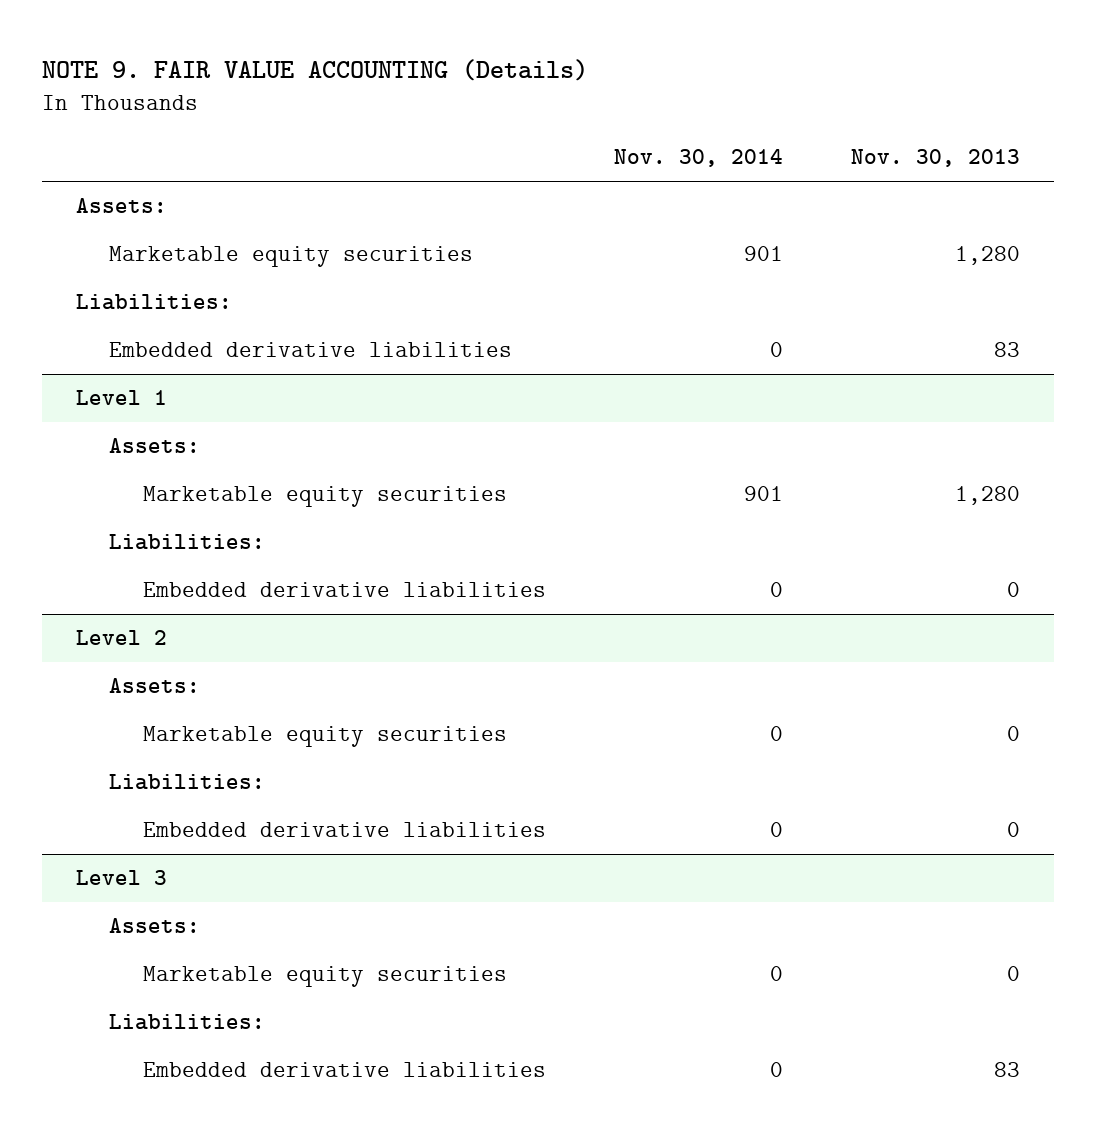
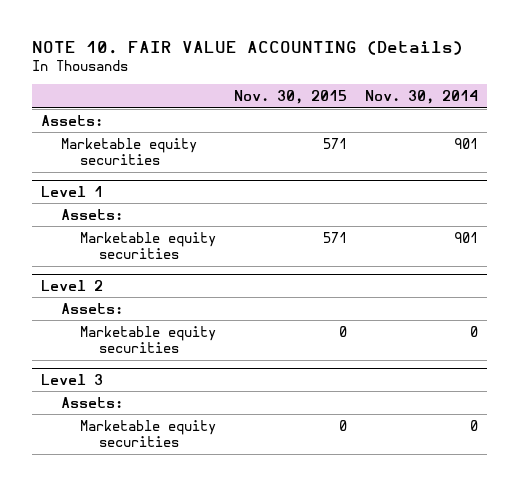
- NOTE 9. FAIR VALUE ACCOUNTING (Details)
+ NOTE 10. FAIR VALUE ACCOUNTING (Details)
- | Nov. 30, 2014 | Nov. 30, 2013
+ | Nov. 30, 2015 | Nov. 30, 2014
- Liabilities:
- Embedded derivative liabilities | 0 | 83
@ Level 1
- Liabilities:
- Embedded derivative liabilities | 0 | 0
@ Level 2
- Liabilities:
- Embedded derivative liabilities | 0 | 0
@ Level 3
- Liabilities:
- Embedded derivative liabilities | 0 | 83

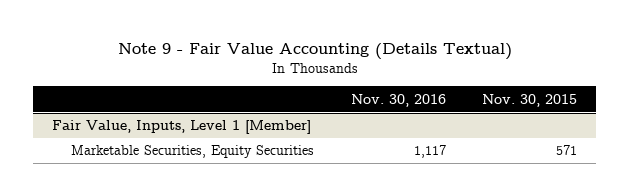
- NOTE 10. FAIR VALUE ACCOUNTING (Details)
+ Note 9 - Fair Value Accounting (Details Textual)
- | Nov. 30, 2015 | Nov. 30, 2014
+ | Nov. 30, 2016 | Nov. 30, 2015
- Assets:
- Marketable equity securities | 571 | 901
- Level 1
- Assets:
- Marketable equity securities | 571 | 901
- Level 2
- Assets:
- Marketable equity securities | 0 | 0
- Level 3
- Assets:
- Marketable equity securities | 0 | 0
+ Fair Value, Inputs, Level 1 [Member]
+ Marketable Securities, Equity Securities | 1,117 | 571

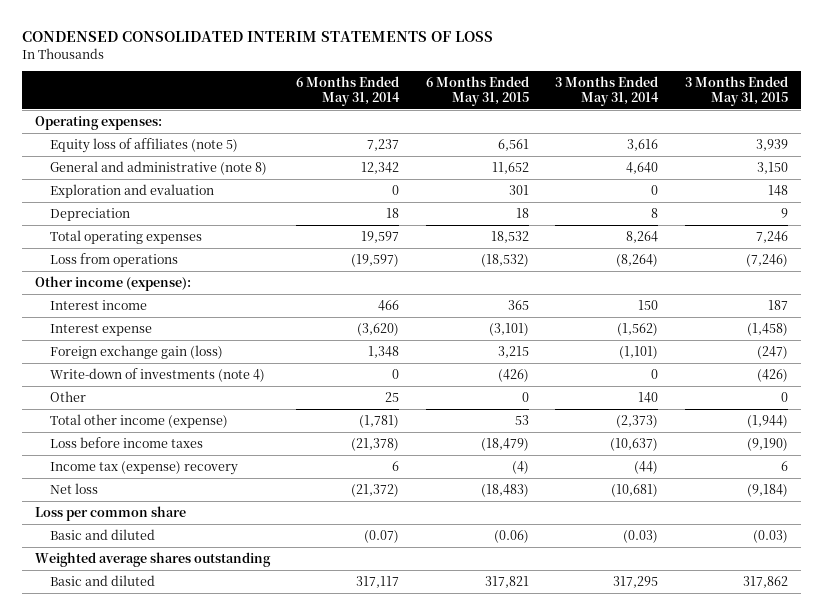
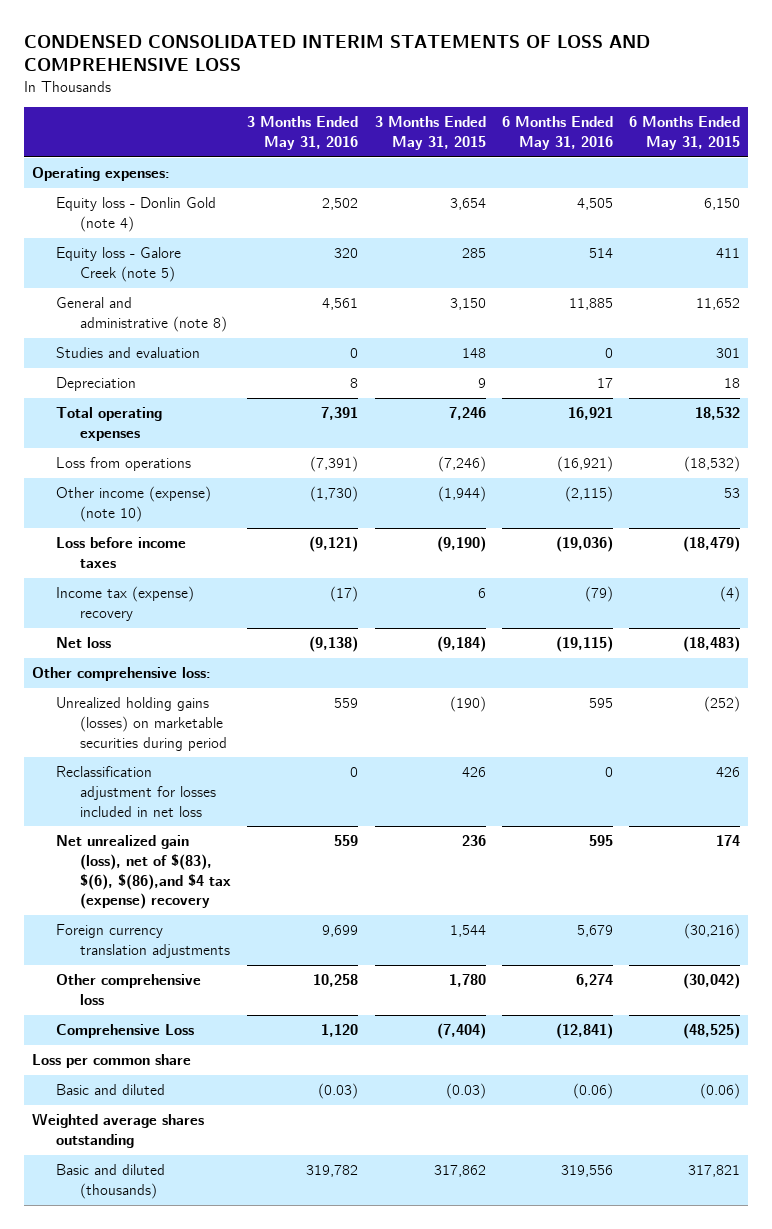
- CONDENSED CONSOLIDATED INTERIM STATEMENTS OF LOSS
+ CONDENSED CONSOLIDATED INTERIM STATEMENTS OF LOSS AND COMPREHENSIVE LOSS
- | 6 Months Ended May 31, 2014 | 6 Months Ended May 31, 2015 | 3 Months Ended May 31, 2014 | 3 Months Ended May 31, 2015
+ | 3 Months Ended May 31, 2016 | 3 Months Ended May 31, 2015 | 6 Months Ended May 31, 2016 | 6 Months Ended May 31, 2015
- Equity loss of affiliates (note 5) | 7,237 | 6,561 | 3,616 | 3,939
+ Equity loss - Donlin Gold (note 4) | 2,502 | 3,654 | 4,505 | 6,150
+ Equity loss - Galore Creek (note 5) | 320 | 285 | 514 | 411
- Exploration and evaluation | 0 | 301 | 0 | 148
+ Studies and evaluation | 0 | 148 | 0 | 301
- Other income (expense):
- Interest income | 466 | 365 | 150 | 187
- Interest expense | (3,620) | (3,101) | (1,562) | (1,458)
- Foreign exchange gain (loss) | 1,348 | 3,215 | (1,101) | (247)
- Write-down of investments (note 4) | 0 | (426) | 0 | (426)
- Other | 25 | 0 | 140 | 0
- Total other income (expense) | (1,781) | 53 | (2,373) | (1,944)
+ Other income (expense) (note 10) | (1,730) | (1,944) | (2,115) | 53
+ Other comprehensive loss:
+ Unrealized holding gains (losses) on marketable securities during period | 559 | (190) | 595 | (252)
+ Reclassification adjustment for losses included in net loss | 0 | 426 | 0 | 426
+ Net unrealized gain (loss), net of $(83), $(6), $(86),and $4 tax (expense) recovery | 559 | 236 | 595 | 174
+ Foreign currency translation adjustments | 9,699 | 1,544 | 5,679 | (30,216)
+ Other comprehensive loss | 10,258 | 1,780 | 6,274 | (30,042)
+ Comprehensive Loss | 1,120 | (7,404) | (12,841) | (48,525)
- Basic and diluted | 317,117 | 317,821 | 317,295 | 317,862
+ Basic and diluted (thousands) | 319,782 | 317,862 | 319,556 | 317,821

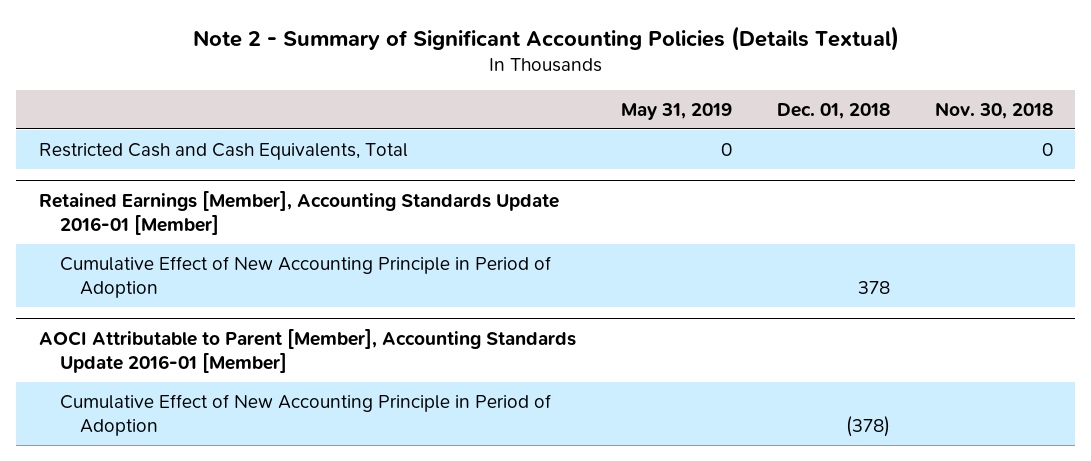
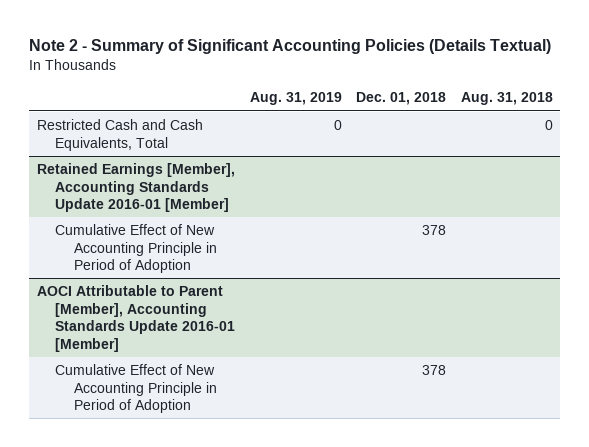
- | May 31, 2019 | Dec. 01, 2018 | Nov. 30, 2018
+ | Aug. 31, 2019 | Dec. 01, 2018 | Aug. 31, 2018
@ AOCI Attributable to Parent [Member], Accounting Standards Update 2016-01 [Member]
- Cumulative Effect of New Accounting Principle in Period of Adoption | | (378) |
+ Cumulative Effect of New Accounting Principle in Period of Adoption | | 378 |

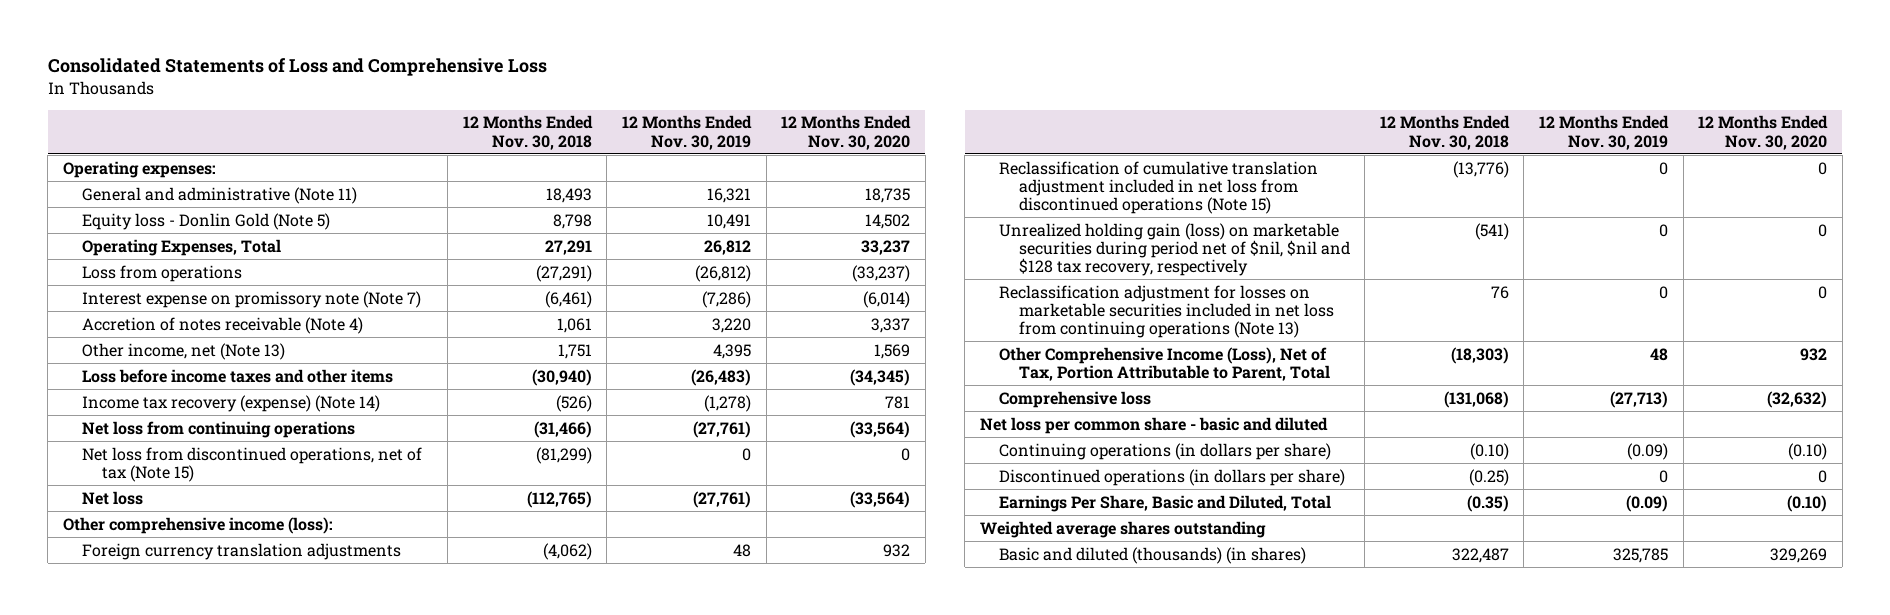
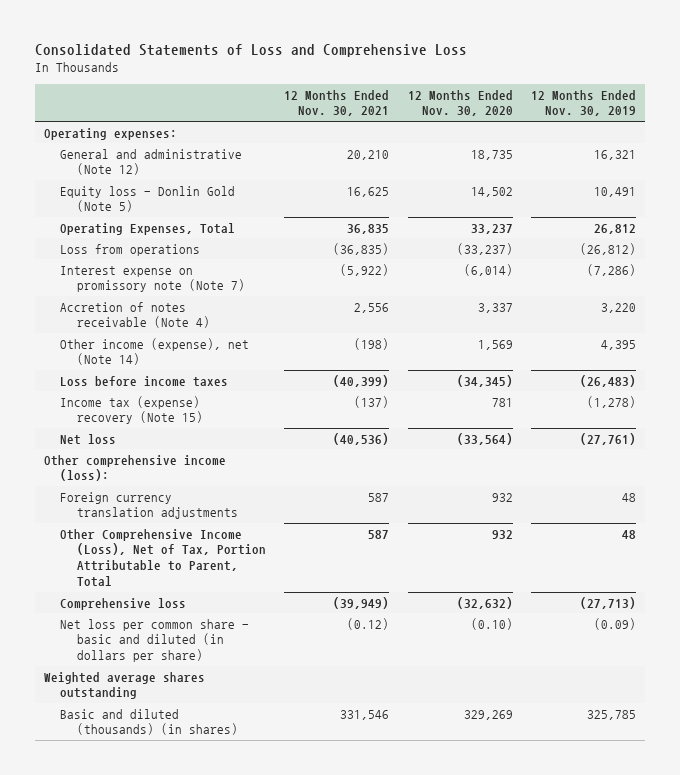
- | 12 Months Ended Nov. 30, 2018 | 12 Months Ended Nov. 30, 2019 | 12 Months Ended Nov. 30, 2020
+ | 12 Months Ended Nov. 30, 2021 | 12 Months Ended Nov. 30, 2020 | 12 Months Ended Nov. 30, 2019
- General and administrative (Note 11) | 18,493 | 16,321 | 18,735
+ General and administrative (Note 12) | 20,210 | 18,735 | 16,321
- Other income, net (Note 13) | 1,751 | 4,395 | 1,569
- Loss before income taxes and other items | (30,940) | (26,483) | (34,345)
- Income tax recovery (expense) (Note 14) | (526) | (1,278) | 781
- Net loss from continuing operations | (31,466) | (27,761) | (33,564)
- Net loss from discontinued operations, net of tax (Note 15) | (81,299) | 0 | 0
+ Other income (expense), net (Note 14) | (198) | 1,569 | 4,395
+ Loss before income taxes | (40,399) | (34,345) | (26,483)
+ Income tax (expense) recovery (Note 15) | (137) | 781 | (1,278)
- Reclassification of cumulative translation adjustment included in net loss from discontinued operations (Note 15) | (13,776) | 0 | 0
- Unrealized holding gain (loss) on marketable securities during period net of $nil, $nil and $128 tax recovery, respectively | (541) | 0 | 0
- Reclassification adjustment for losses on marketable securities included in net loss from continuing operations (Note 13) | 76 | 0 | 0
- Net loss per common share - basic and diluted
- Continuing operations (in dollars per share) | (0.10) | (0.09) | (0.10)
- Discontinued operations (in dollars per share) | (0.25) | 0 | 0
- Earnings Per Share, Basic and Diluted, Total | (0.35) | (0.09) | (0.10)
+ Net loss per common share - basic and diluted (in dollars per share) | (0.12) | (0.10) | (0.09)

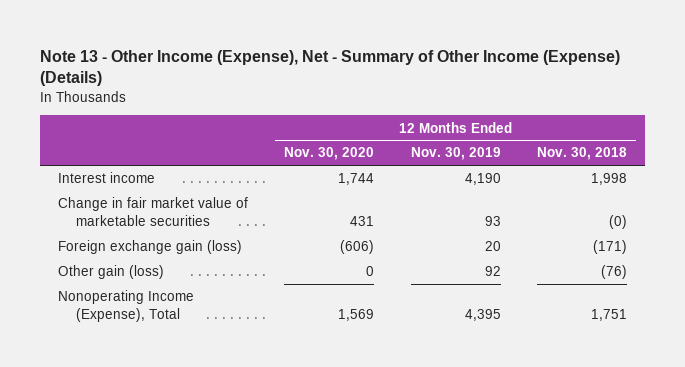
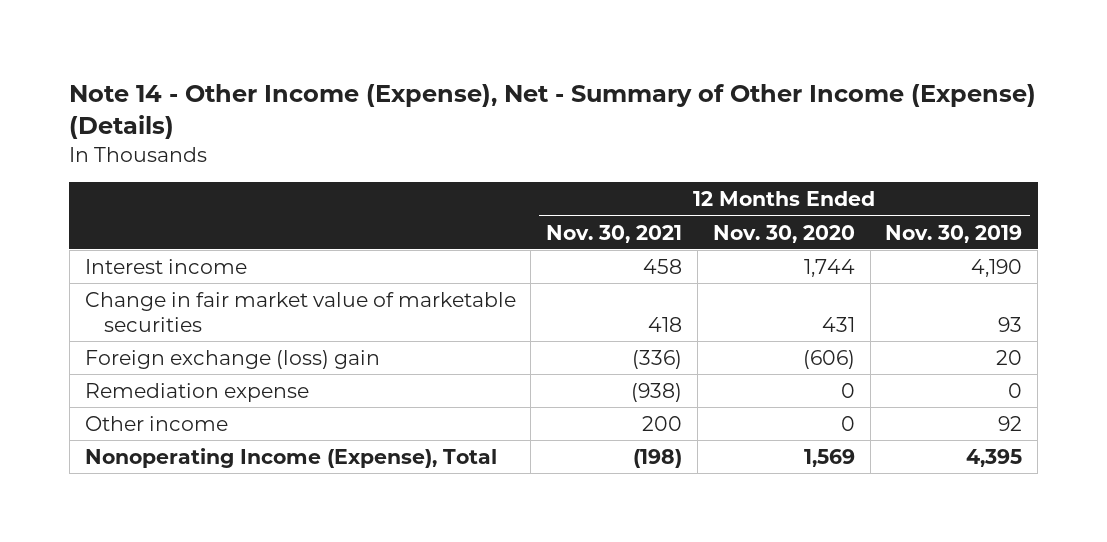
- Note 13 - Other Income (Expense), Net - Summary of Other Income (Expense) (Details)
+ Note 14 - Other Income (Expense), Net - Summary of Other Income (Expense) (Details)
- | 12 Months Ended Nov. 30, 2020 | 12 Months Ended Nov. 30, 2019 | 12 Months Ended Nov. 30, 2018
+ | 12 Months Ended Nov. 30, 2021 | 12 Months Ended Nov. 30, 2020 | 12 Months Ended Nov. 30, 2019
- Foreign exchange gain (loss) | (606) | 20 | (171)
- Other gain (loss) | 0 | 92 | (76)
+ Foreign exchange (loss) gain | (336) | (606) | 20
+ Remediation expense | (938) | 0 | 0
+ Other income | 200 | 0 | 92

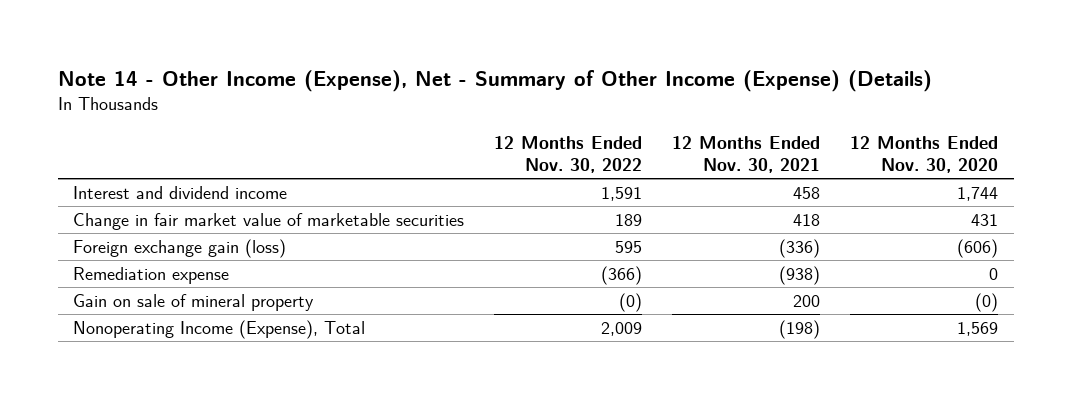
- | 12 Months Ended Nov. 30, 2021 | 12 Months Ended Nov. 30, 2020 | 12 Months Ended Nov. 30, 2019
+ | 12 Months Ended Nov. 30, 2022 | 12 Months Ended Nov. 30, 2021 | 12 Months Ended Nov. 30, 2020
- Interest income | 458 | 1,744 | 4,190
+ Interest and dividend income | 1,591 | 458 | 1,744
- Foreign exchange (loss) gain | (336) | (606) | 20
+ Foreign exchange gain (loss) | 595 | (336) | (606)
- Other income | 200 | 0 | 92
+ Gain on sale of mineral property | (0) | 200 | (0)

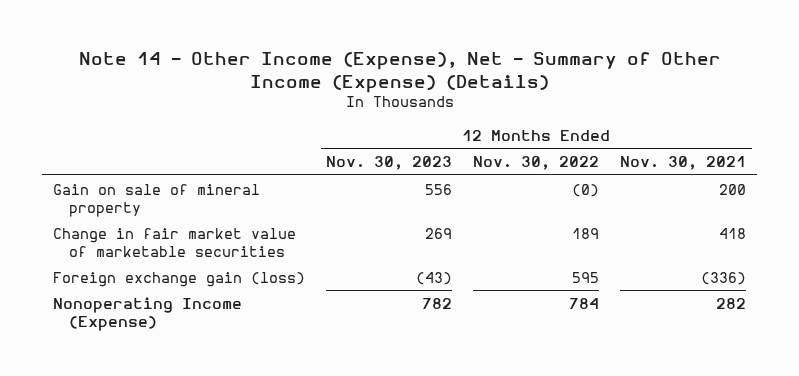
- | 12 Months Ended Nov. 30, 2022 | 12 Months Ended Nov. 30, 2021 | 12 Months Ended Nov. 30, 2020
+ | 12 Months Ended Nov. 30, 2023 | 12 Months Ended Nov. 30, 2022 | 12 Months Ended Nov. 30, 2021
- Interest and dividend income | 1,591 | 458 | 1,744
moved up: Gain on sale of mineral property | 556 | (0) | 200
- Remediation expense | (366) | (938) | 0
- Nonoperating Income (Expense), Total | 2,009 | (198) | 1,569
+ Nonoperating Income (Expense) | 782 | 784 | 282

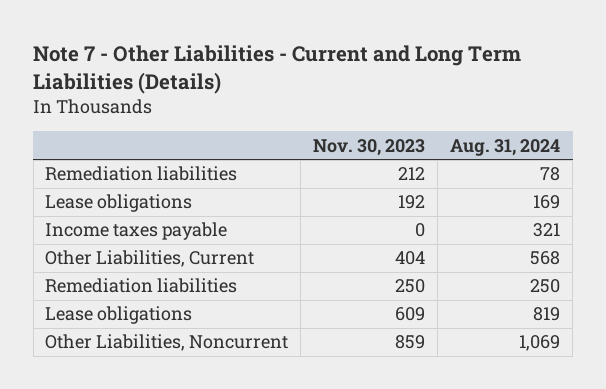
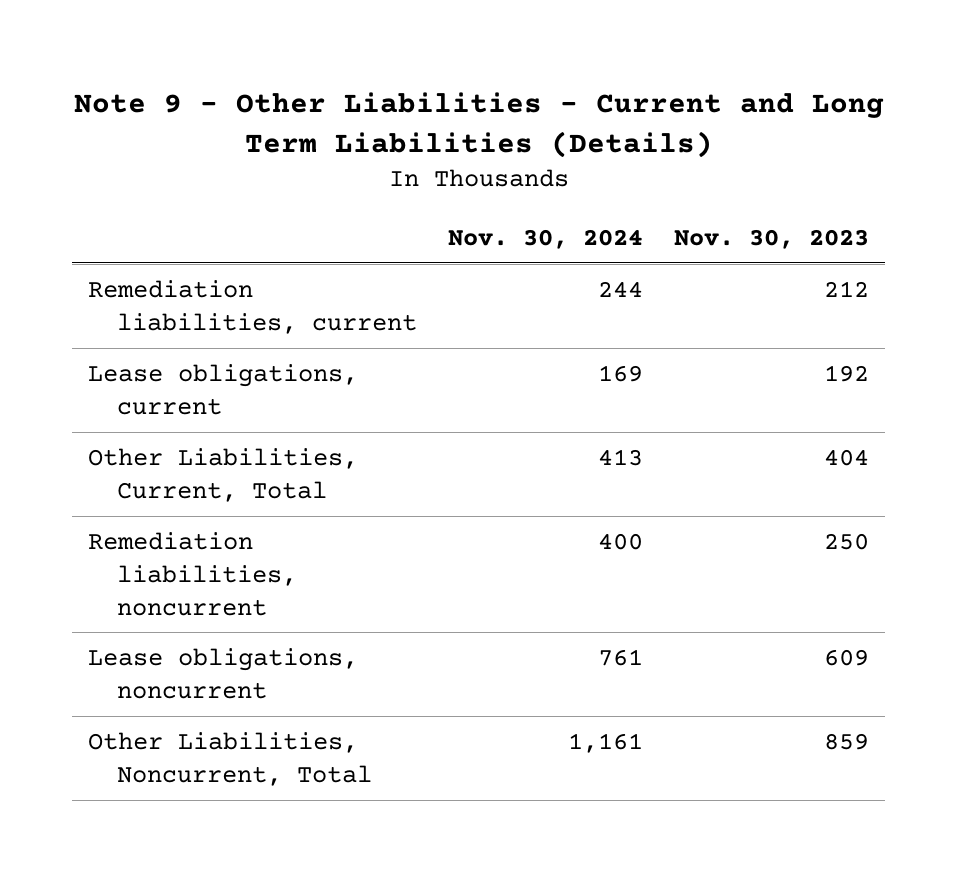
- Note 7 - Other Liabilities - Current and Long Term Liabilities (Details)
+ Note 9 - Other Liabilities - Current and Long Term Liabilities (Details)
- | Nov. 30, 2023 | Aug. 31, 2024
+ | Nov. 30, 2024 | Nov. 30, 2023
- Remediation liabilities | 212 | 78
- Lease obligations | 192 | 169
- Income taxes payable | 0 | 321
- Other Liabilities, Current | 404 | 568
- Remediation liabilities | 250 | 250
- Lease obligations | 609 | 819
- Other Liabilities, Noncurrent | 859 | 1,069
+ Remediation liabilities, current | 244 | 212
+ Lease obligations, current | 169 | 192
+ Other Liabilities, Current, Total | 413 | 404
+ Remediation liabilities, noncurrent | 400 | 250
+ Lease obligations, noncurrent | 761 | 609
+ Other Liabilities, Noncurrent, Total | 1,161 | 859

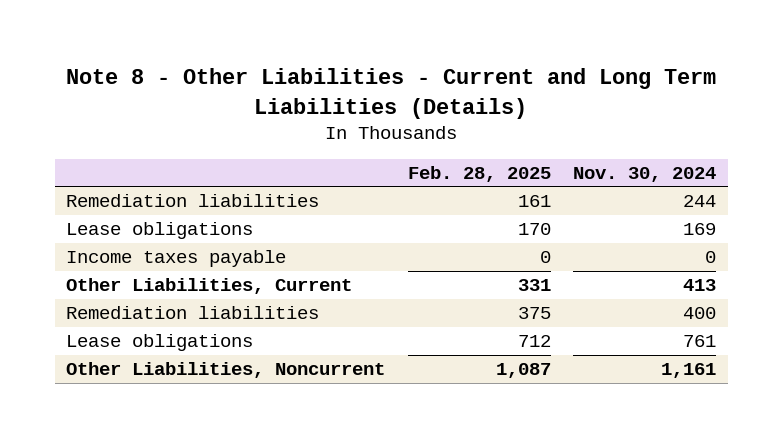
- Note 9 - Other Liabilities - Current and Long Term Liabilities (Details)
+ Note 8 - Other Liabilities - Current and Long Term Liabilities (Details)
- | Nov. 30, 2024 | Nov. 30, 2023
+ | Feb. 28, 2025 | Nov. 30, 2024
- Remediation liabilities, current | 244 | 212
- Lease obligations, current | 169 | 192
- Other Liabilities, Current, Total | 413 | 404
- Remediation liabilities, noncurrent | 400 | 250
- Lease obligations, noncurrent | 761 | 609
- Other Liabilities, Noncurrent, Total | 1,161 | 859
+ Remediation liabilities | 161 | 244
+ Lease obligations | 170 | 169
+ Income taxes payable | 0 | 0
+ Other Liabilities, Current | 331 | 413
+ Remediation liabilities | 375 | 400
+ Lease obligations | 712 | 761
+ Other Liabilities, Noncurrent | 1,087 | 1,161

